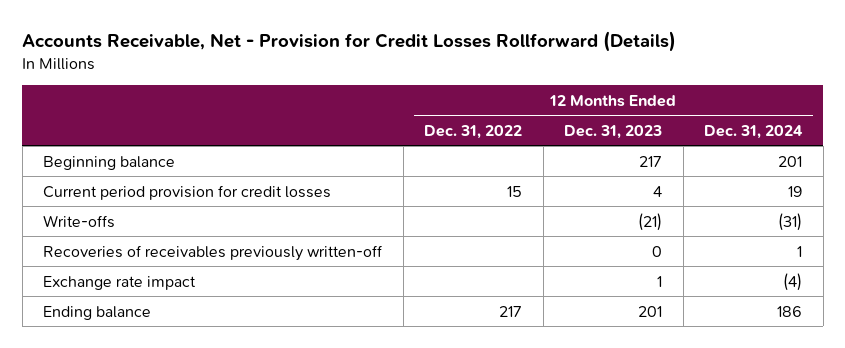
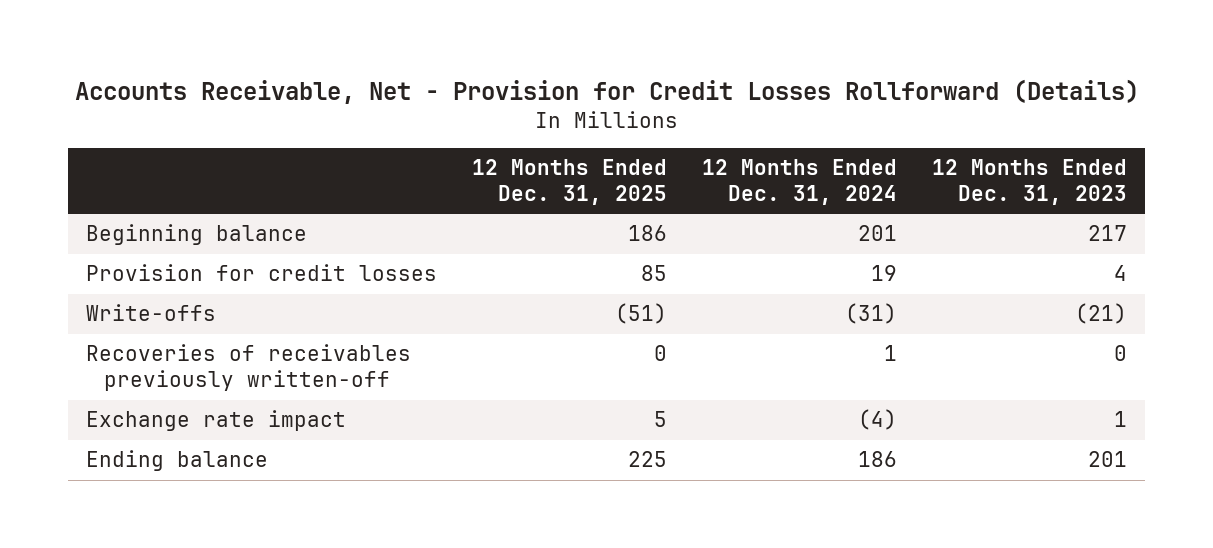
- | 12 Months Ended Dec. 31, 2022 | 12 Months Ended Dec. 31, 2023 | 12 Months Ended Dec. 31, 2024
+ | 12 Months Ended Dec. 31, 2025 | 12 Months Ended Dec. 31, 2024 | 12 Months Ended Dec. 31, 2023
- Current period provision for credit losses | 15 | 4 | 19
+ Provision for credit losses | 85 | 19 | 4

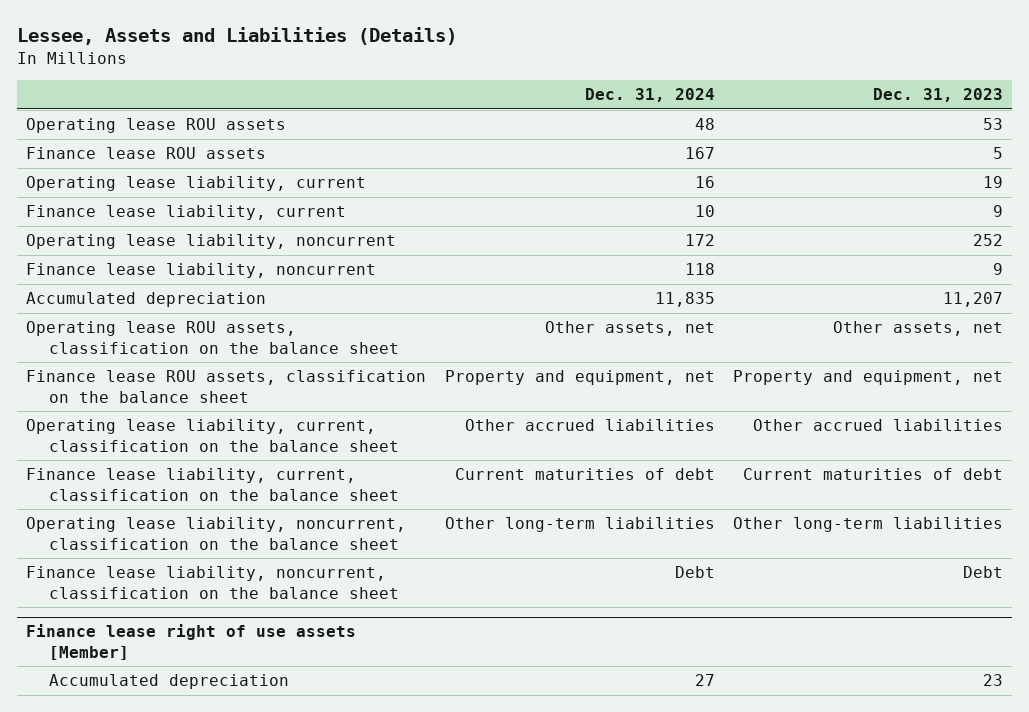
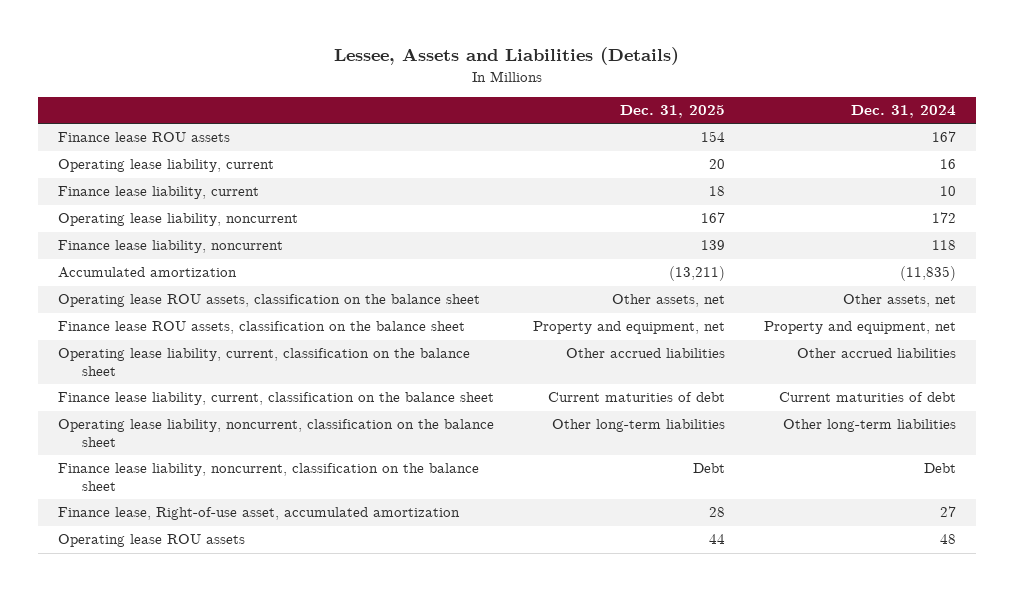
- | Dec. 31, 2024 | Dec. 31, 2023
+ | Dec. 31, 2025 | Dec. 31, 2024
- Accumulated depreciation | 11,835 | 11,207
+ Accumulated amortization | (13,211) | (11,835)
- Finance lease right of use assets [Member]
- Accumulated depreciation | 27 | 23
+ Finance lease, Right-of-use asset, accumulated amortization | 28 | 27
moved down: Operating lease ROU assets | 44 | 48

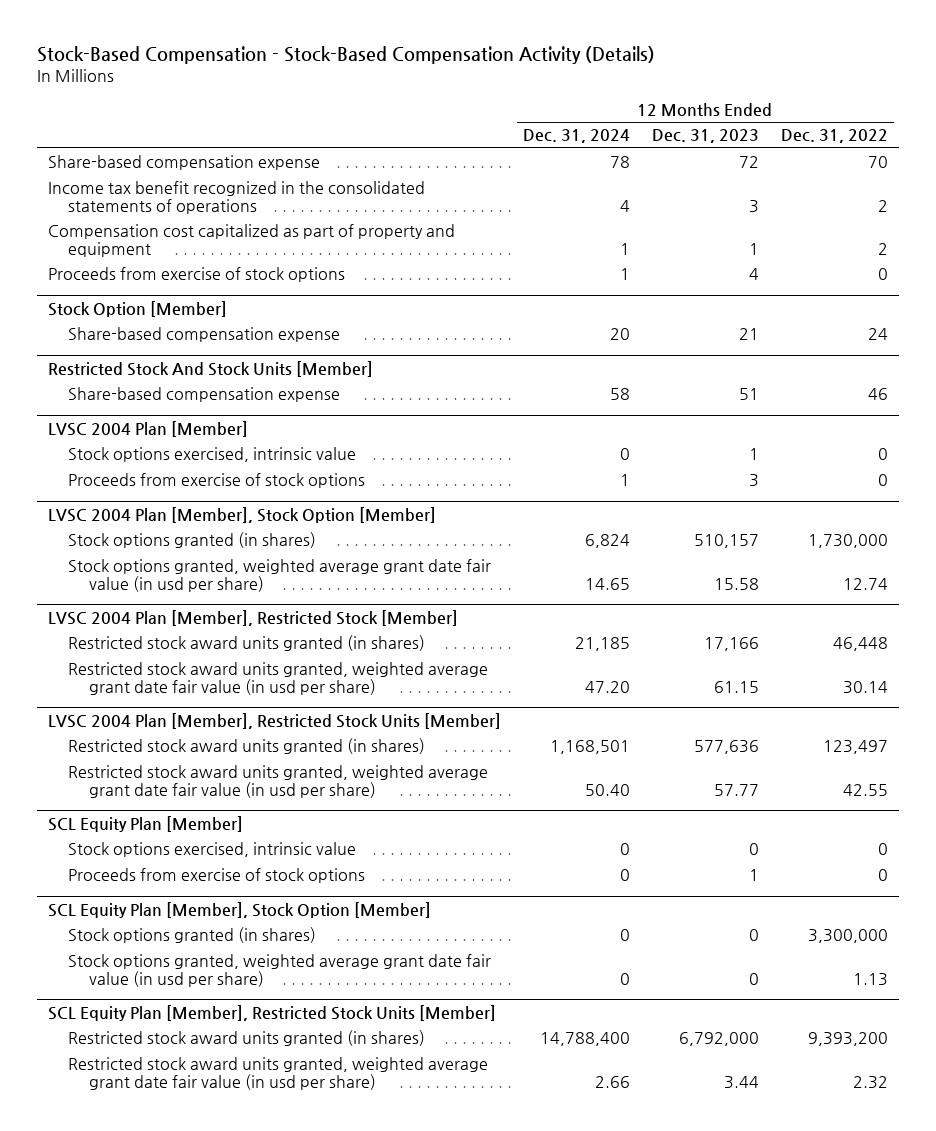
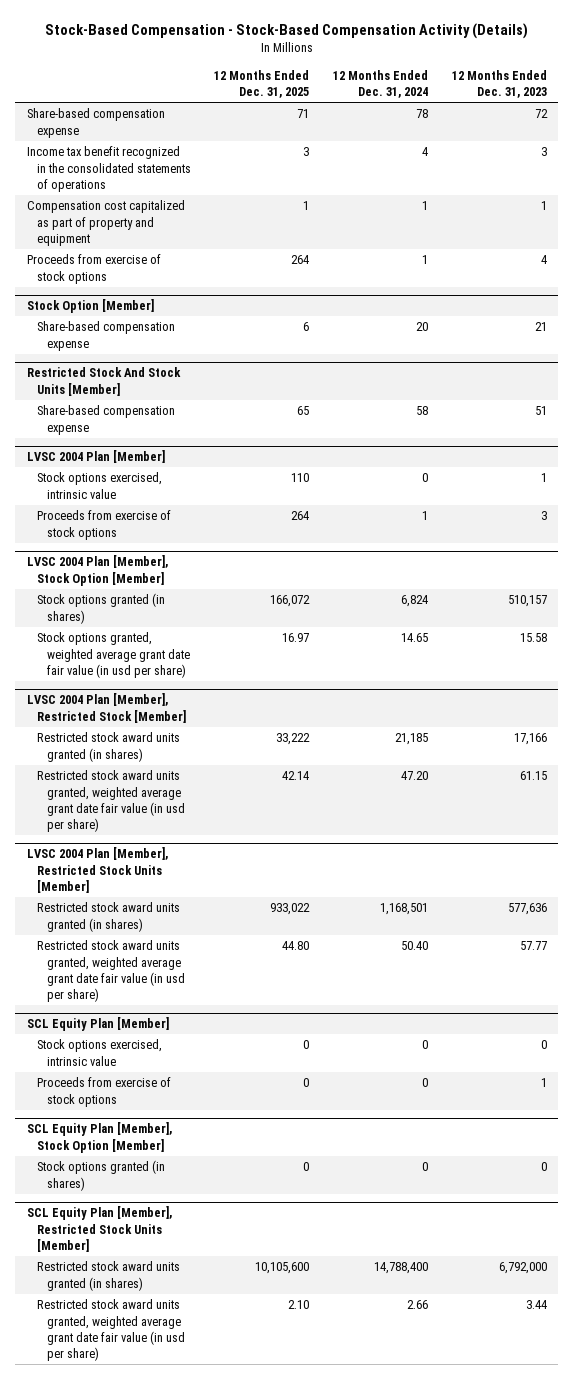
- | 12 Months Ended Dec. 31, 2024 | 12 Months Ended Dec. 31, 2023 | 12 Months Ended Dec. 31, 2022
+ | 12 Months Ended Dec. 31, 2025 | 12 Months Ended Dec. 31, 2024 | 12 Months Ended Dec. 31, 2023
@ SCL Equity Plan [Member], Stock Option [Member]
- Stock options granted, weighted average grant date fair value (in usd per share) | 0 | 0 | 1.13

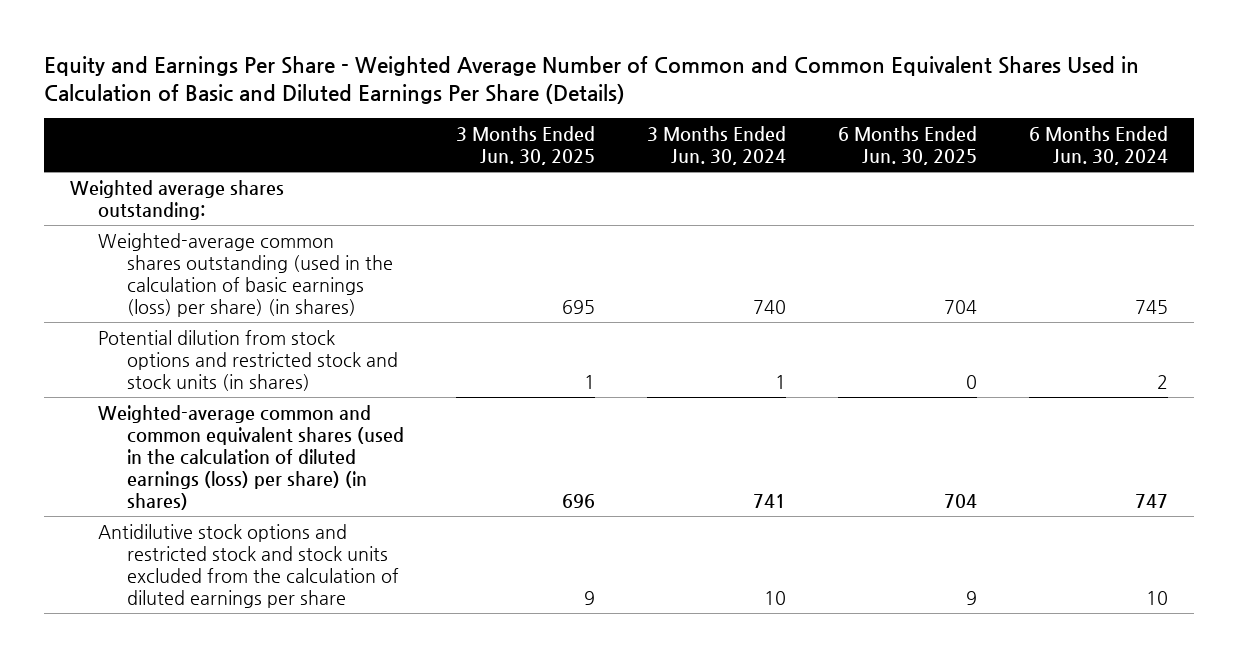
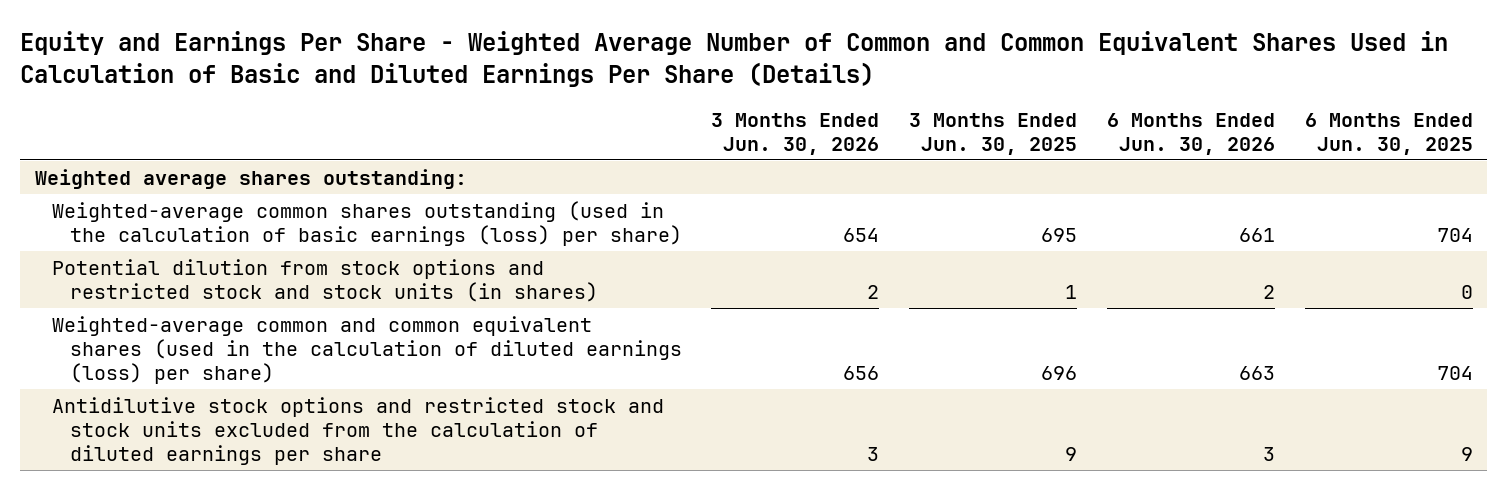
- | 3 Months Ended Jun. 30, 2025 | 3 Months Ended Jun. 30, 2024 | 6 Months Ended Jun. 30, 2025 | 6 Months Ended Jun. 30, 2024
+ | 3 Months Ended Jun. 30, 2026 | 3 Months Ended Jun. 30, 2025 | 6 Months Ended Jun. 30, 2026 | 6 Months Ended Jun. 30, 2025
- Weighted-average common shares outstanding (used in the calculation of basic earnings (loss) per share) (in shares) | 695 | 740 | 704 | 745
+ Weighted-average common shares outstanding (used in the calculation of basic earnings (loss) per share) | 654 | 695 | 661 | 704
- Weighted-average common and common equivalent shares (used in the calculation of diluted earnings (loss) per share) (in shares) | 696 | 741 | 704 | 747
+ Weighted-average common and common equivalent shares (used in the calculation of diluted earnings (loss) per share) | 656 | 696 | 663 | 704

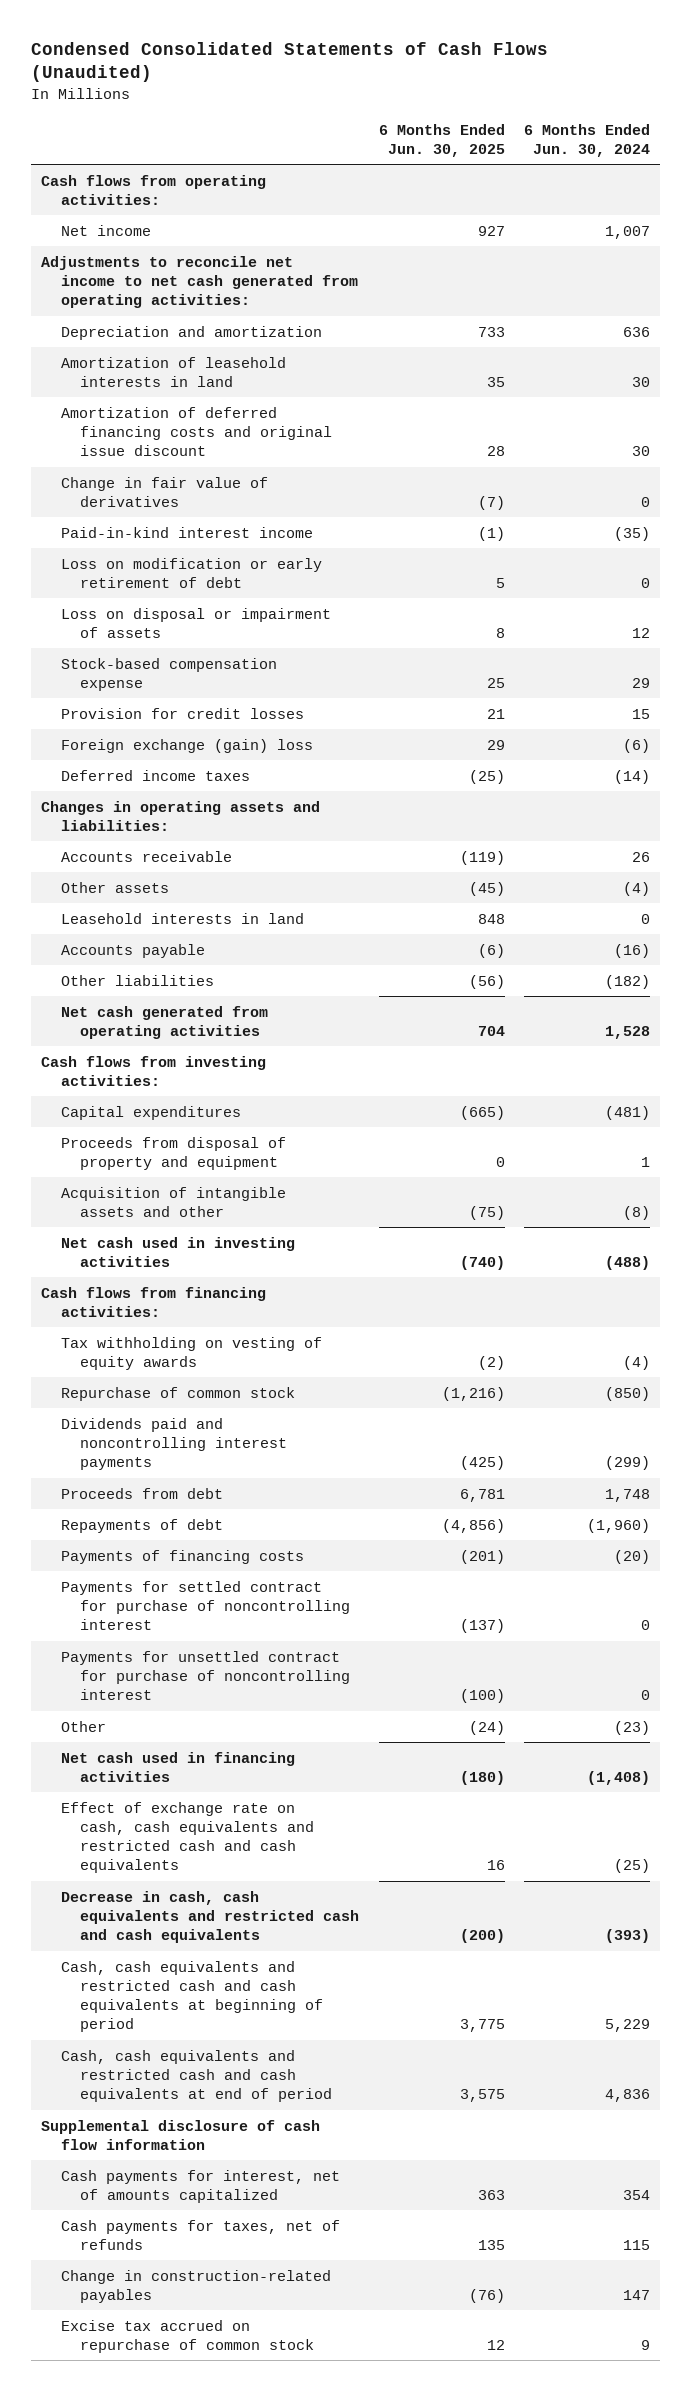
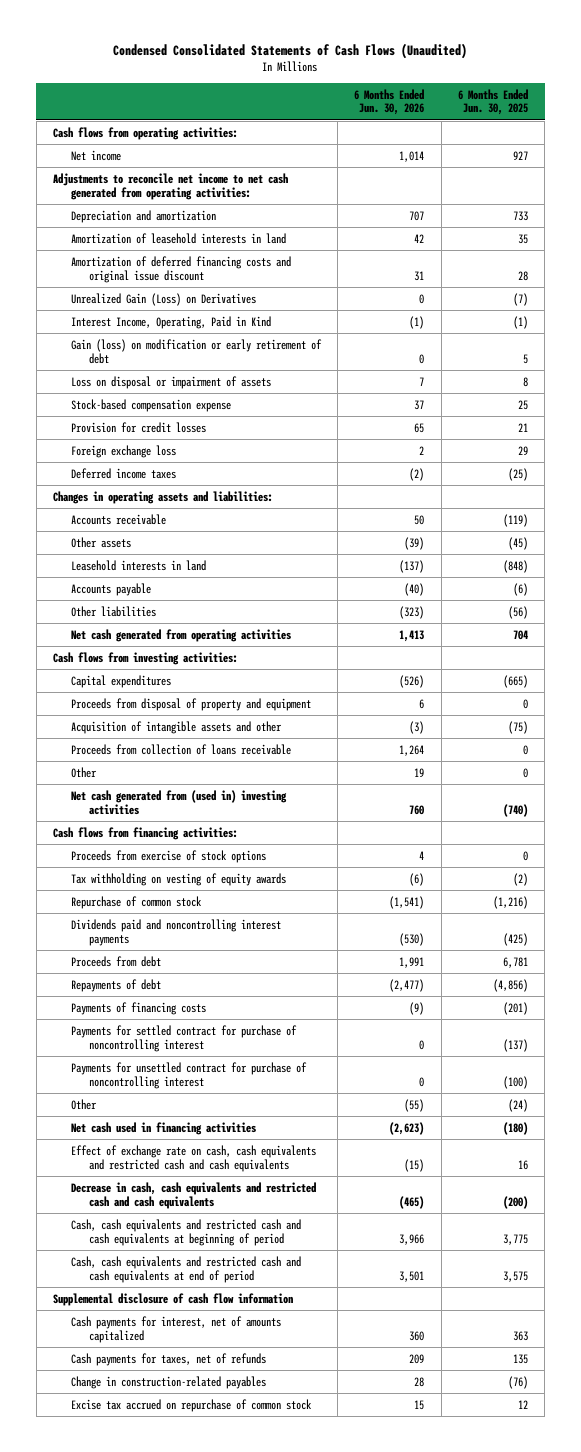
- | 6 Months Ended Jun. 30, 2025 | 6 Months Ended Jun. 30, 2024
+ | 6 Months Ended Jun. 30, 2026 | 6 Months Ended Jun. 30, 2025
- Change in fair value of derivatives | (7) | 0
- Paid-in-kind interest income | (1) | (35)
- Loss on modification or early retirement of debt | 5 | 0
+ Unrealized Gain (Loss) on Derivatives | 0 | (7)
+ Interest Income, Operating, Paid in Kind | (1) | (1)
+ Gain (loss) on modification or early retirement of debt | 0 | 5
- Foreign exchange (gain) loss | 29 | (6)
+ Foreign exchange loss | 2 | 29
- Leasehold interests in land | 848 | 0
+ Leasehold interests in land | (137) | (848)
- Net cash used in investing activities | (740) | (488)
+ Proceeds from collection of loans receivable | 1,264 | 0
+ Other | 19 | 0
+ Net cash generated from (used in) investing activities | 760 | (740)
+ Proceeds from exercise of stock options | 4 | 0

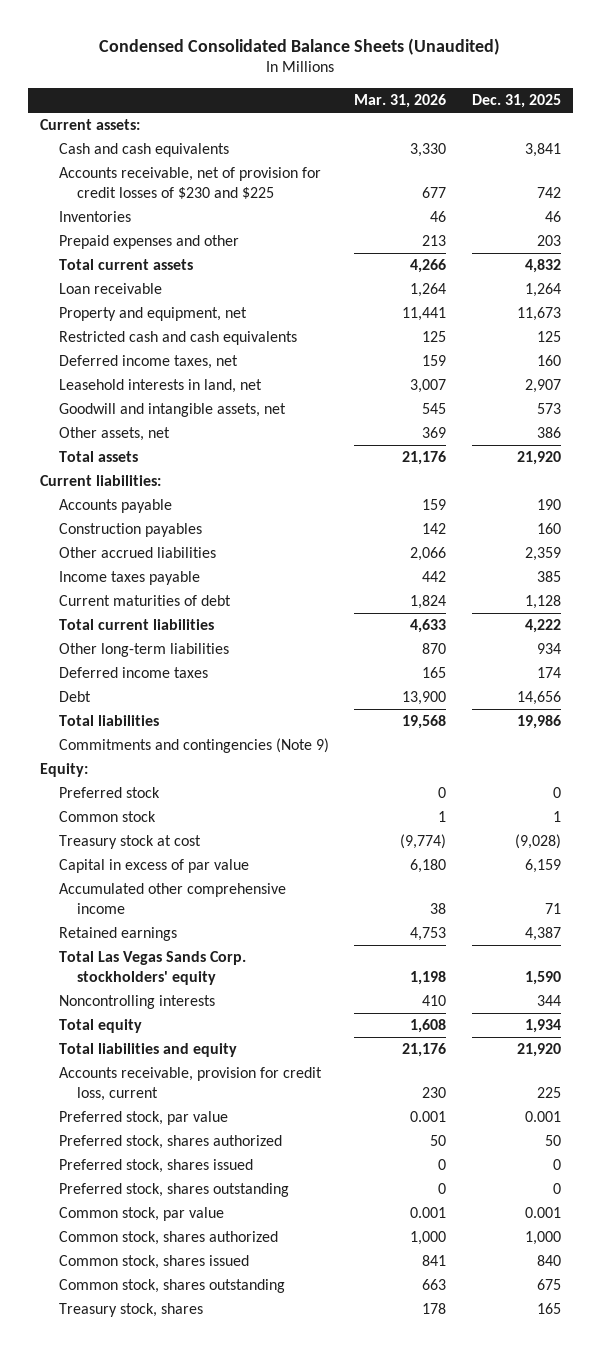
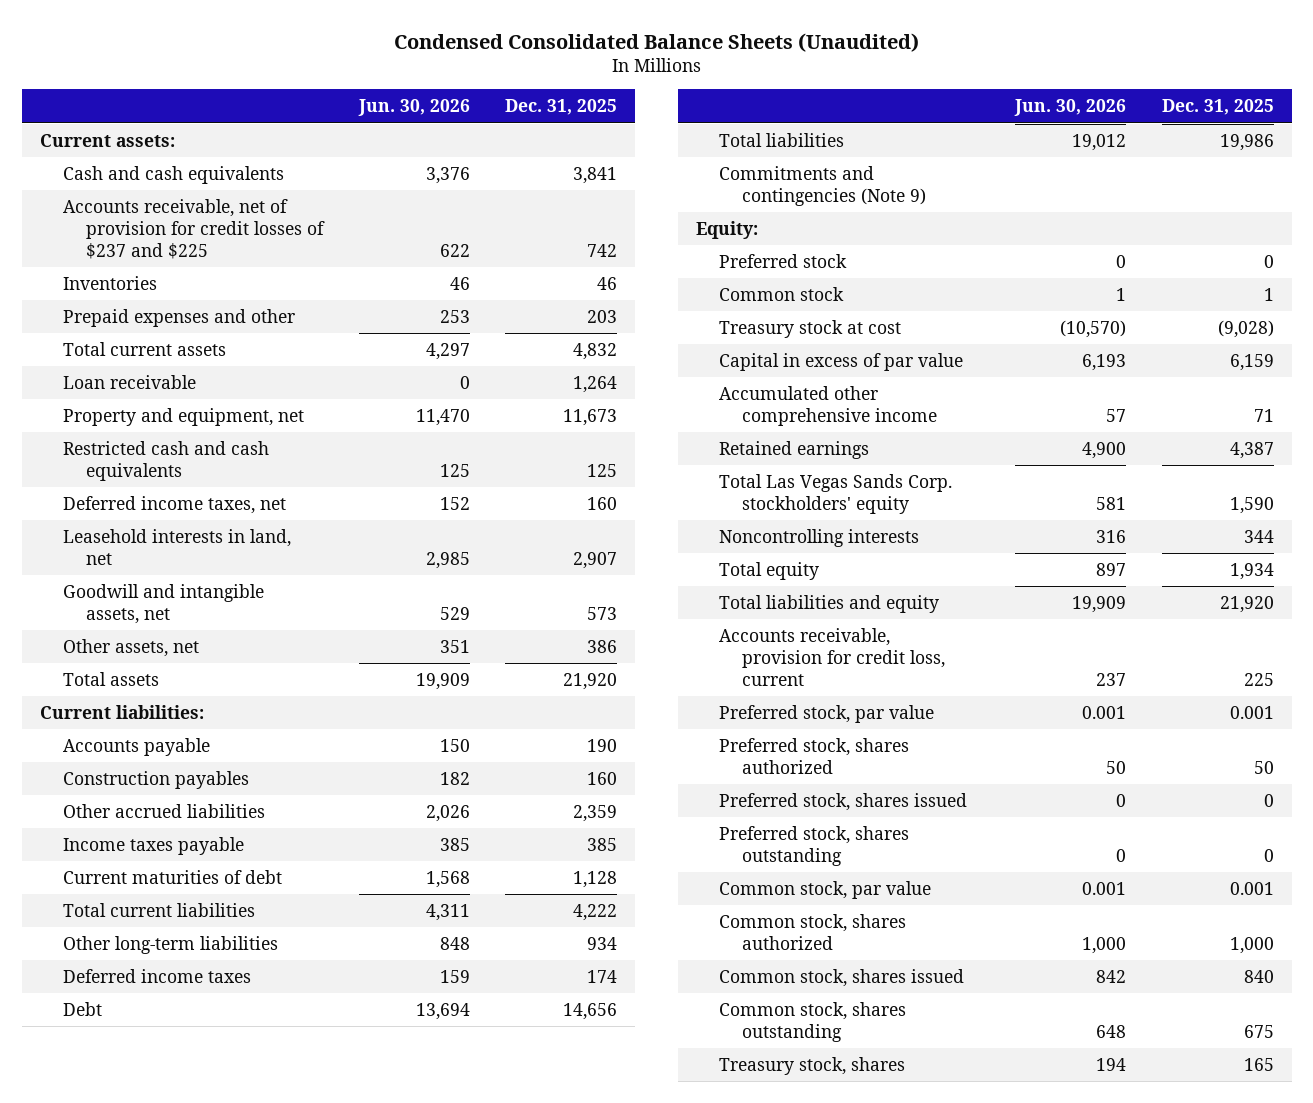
- | Mar. 31, 2026 | Dec. 31, 2025
+ | Jun. 30, 2026 | Dec. 31, 2025
- Accounts receivable, net of provision for credit losses of $230 and $225 | 677 | 742
+ Accounts receivable, net of provision for credit losses of $237 and $225 | 622 | 742

